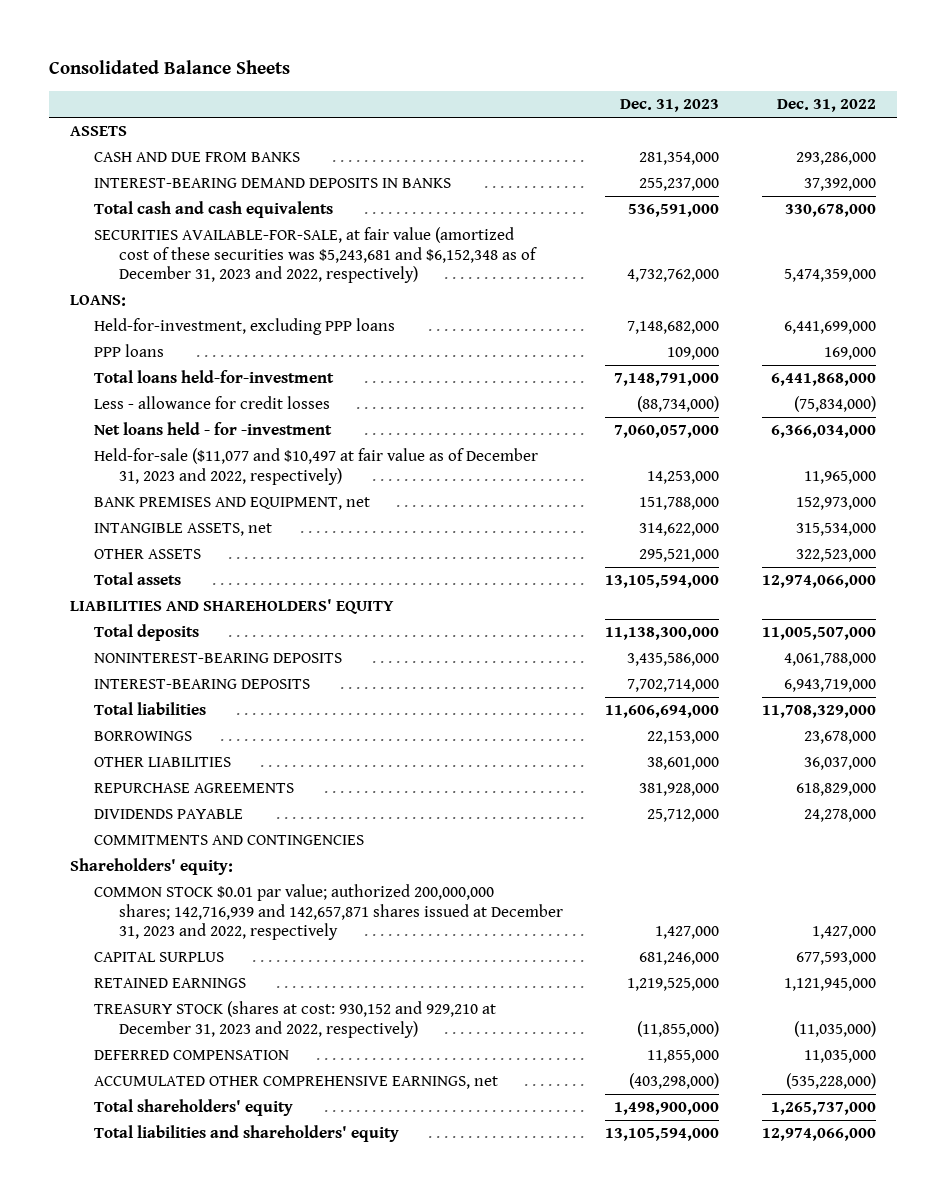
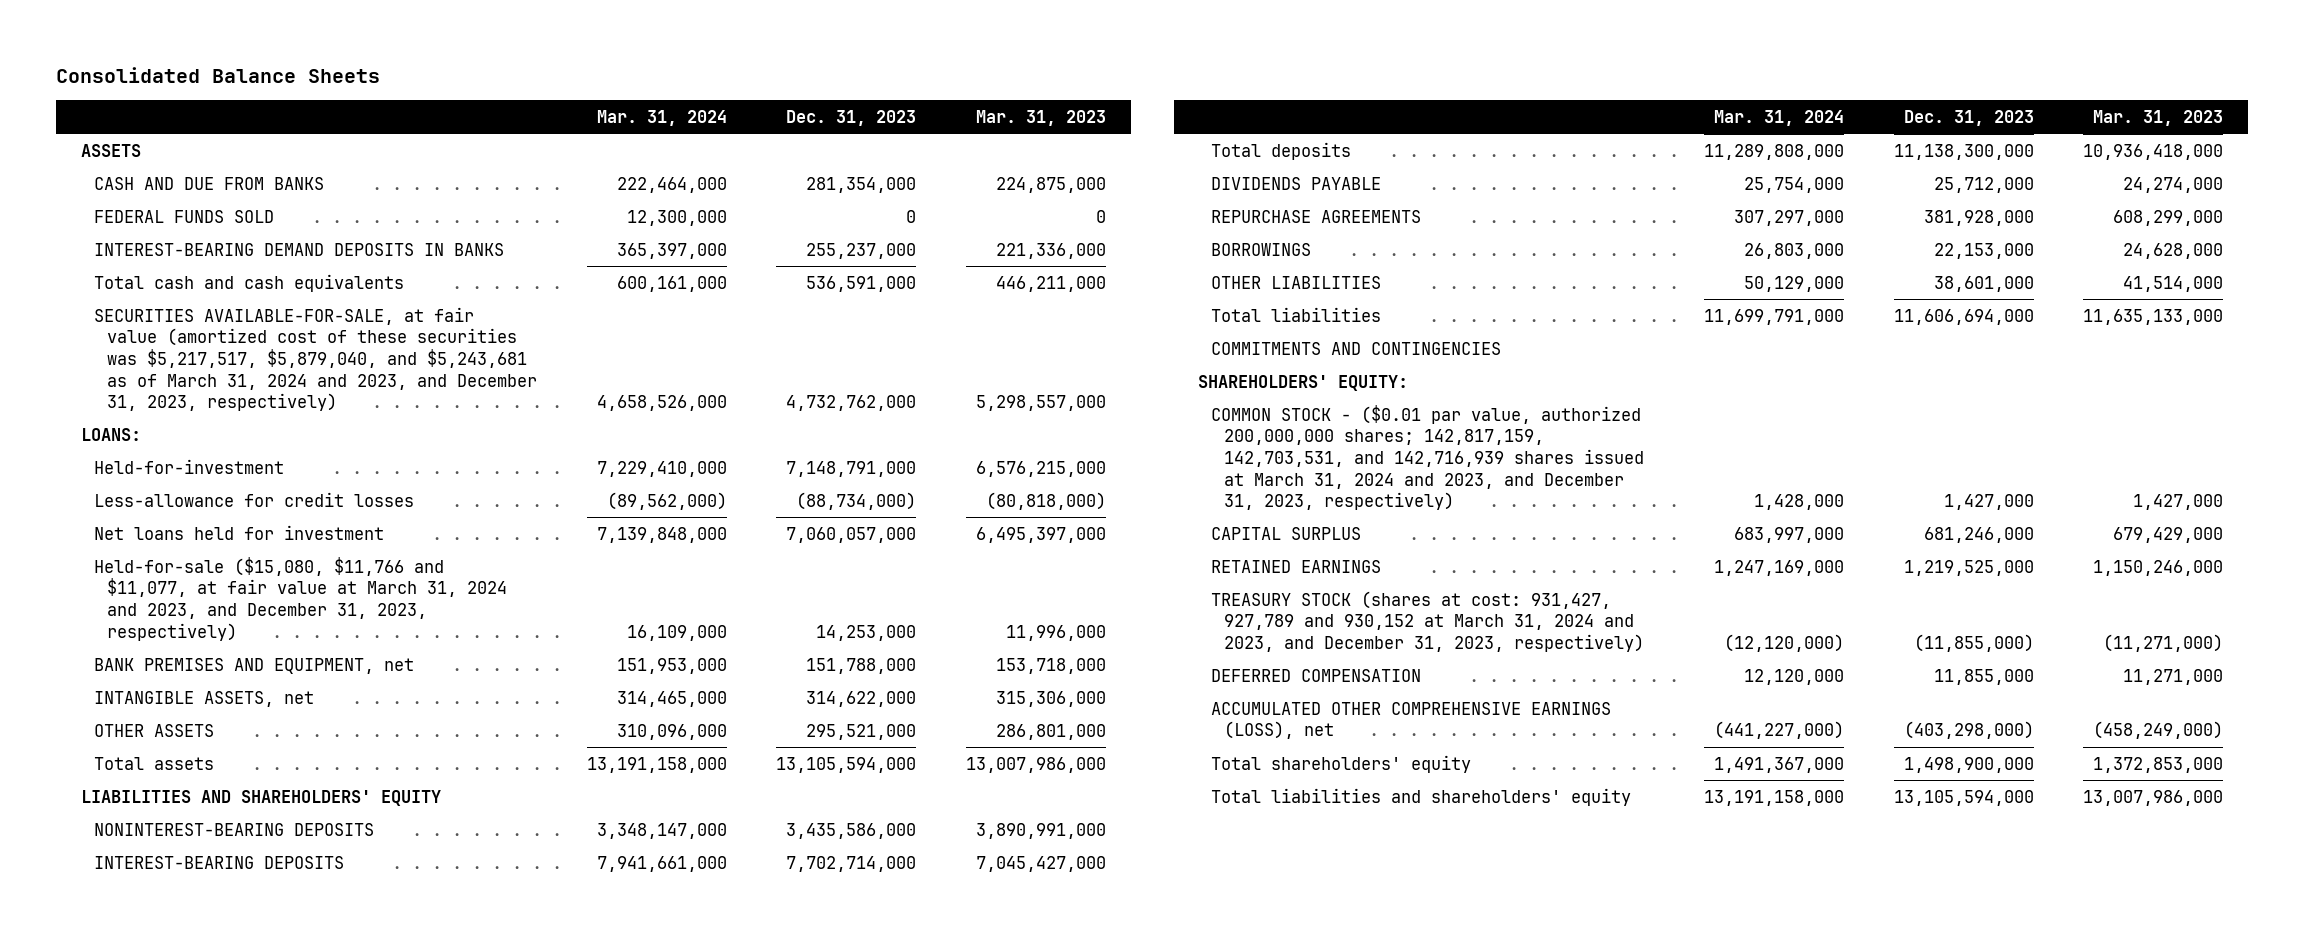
- | Dec. 31, 2023 | Dec. 31, 2022
+ | Mar. 31, 2024 | Dec. 31, 2023 | Mar. 31, 2023
+ FEDERAL FUNDS SOLD | 12,300,000 | 0 | 0
- SECURITIES AVAILABLE-FOR-SALE, at fair value (amortized cost of these securities was $5,243,681 and $6,152,348 as of December 31, 2023 and 2022, respectively) | 4,732,762,000 | 5,474,359,000
+ SECURITIES AVAILABLE-FOR-SALE, at fair value (amortized cost of these securities was $5,217,517, $5,879,040, and $5,243,681 as of March 31, 2024 and 2023, and December 31, 2023, respectively) | 4,658,526,000 | 4,732,762,000 | 5,298,557,000
- Held-for-investment, excluding PPP loans | 7,148,682,000 | 6,441,699,000
- PPP loans | 109,000 | 169,000
- Total loans held-for-investment | 7,148,791,000 | 6,441,868,000
- Less - allowance for credit losses | (88,734,000) | (75,834,000)
- Net loans held - for -investment | 7,060,057,000 | 6,366,034,000
- Held-for-sale ($11,077 and $10,497 at fair value as of December 31, 2023 and 2022, respectively) | 14,253,000 | 11,965,000
+ Held-for-investment | 7,229,410,000 | 7,148,791,000 | 6,576,215,000
+ Less-allowance for credit losses | (89,562,000) | (88,734,000) | (80,818,000)
+ Net loans held for investment | 7,139,848,000 | 7,060,057,000 | 6,495,397,000
+ Held-for-sale ($15,080, $11,766 and $11,077, at fair value at March 31, 2024 and 2023, and December 31, 2023, respectively) | 16,109,000 | 14,253,000 | 11,996,000
moved down: Total deposits | 11,289,808,000 | 11,138,300,000 | 10,936,418,000
moved up: DIVIDENDS PAYABLE | 25,754,000 | 25,712,000 | 24,274,000
moved up: REPURCHASE AGREEMENTS | 307,297,000 | 381,928,000 | 608,299,000
moved down: Total liabilities | 11,699,791,000 | 11,606,694,000 | 11,635,133,000
- Shareholders' equity:
- COMMON STOCK $0.01 par value; authorized 200,000,000 shares; 142,716,939 and 142,657,871 shares issued at December 31, 2023 and 2022, respectively | 1,427,000 | 1,427,000
+ SHAREHOLDERS' EQUITY:
+ COMMON STOCK - ($0.01 par value, authorized 200,000,000 shares; 142,817,159, 142,703,531, and 142,716,939 shares issued at March 31, 2024 and 2023, and December 31, 2023, respectively) | 1,428,000 | 1,427,000 | 1,427,000
- TREASURY STOCK (shares at cost: 930,152 and 929,210 at December 31, 2023 and 2022, respectively) | (11,855,000) | (11,035,000)
+ TREASURY STOCK (shares at cost: 931,427, 927,789 and 930,152 at March 31, 2024 and 2023, and December 31, 2023, respectively) | (12,120,000) | (11,855,000) | (11,271,000)
- ACCUMULATED OTHER COMPREHENSIVE EARNINGS, net | (403,298,000) | (535,228,000)
+ ACCUMULATED OTHER COMPREHENSIVE EARNINGS (LOSS), net | (441,227,000) | (403,298,000) | (458,249,000)

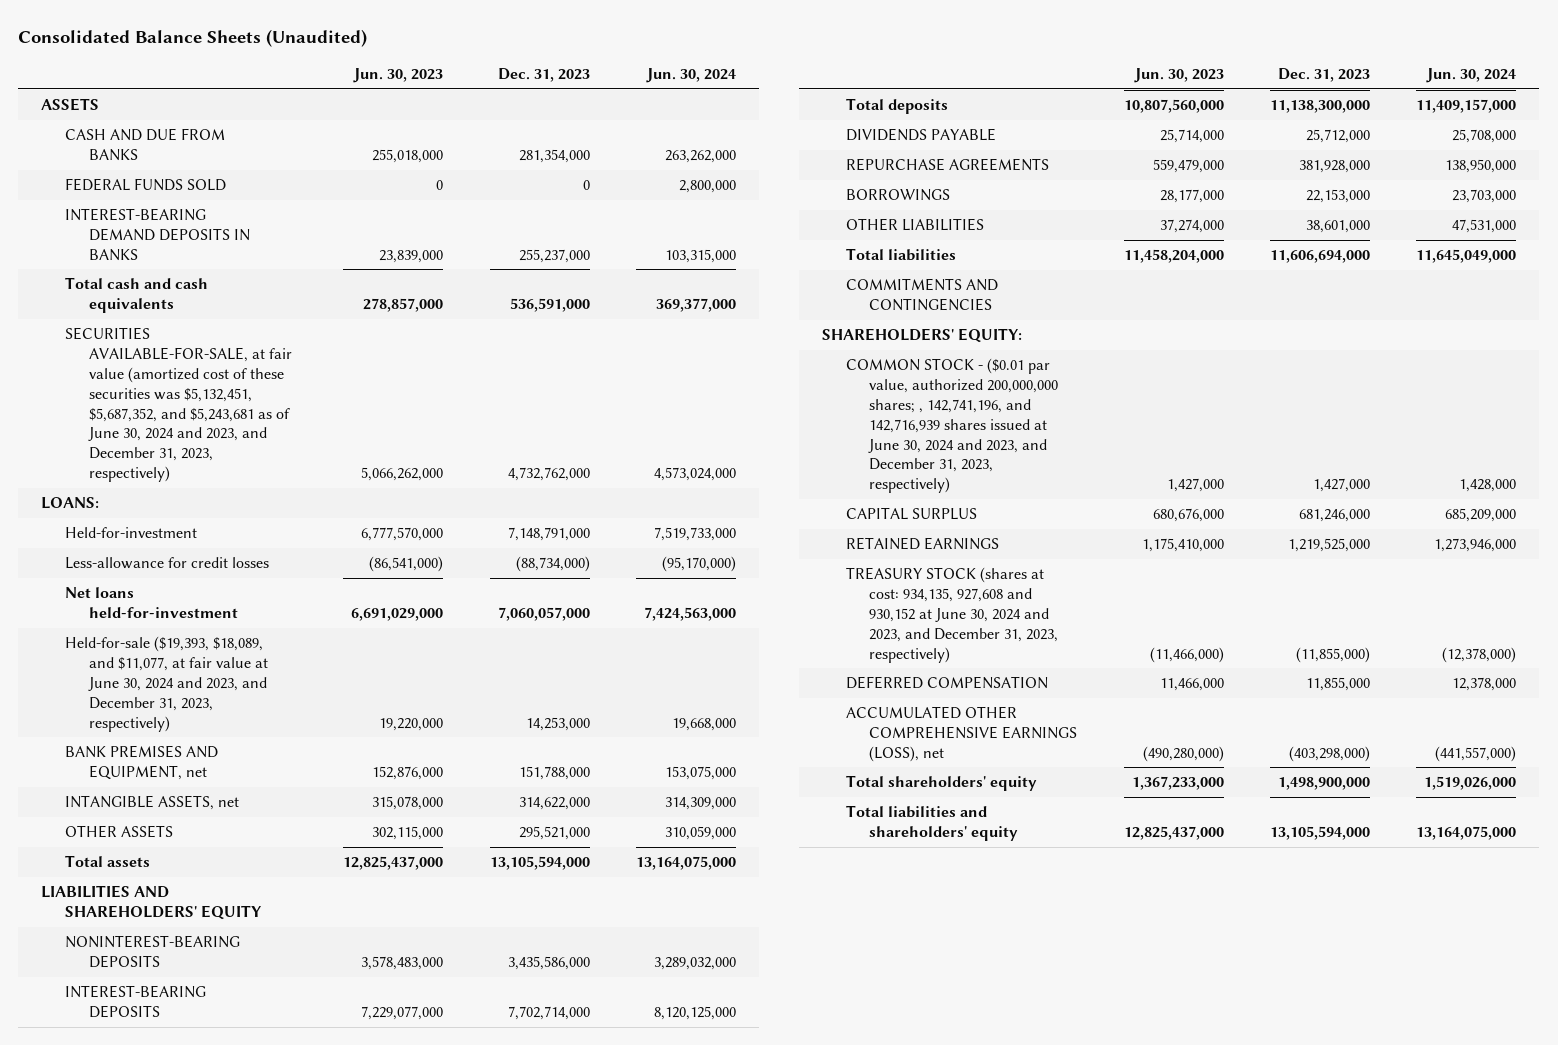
- Consolidated Balance Sheets
+ Consolidated Balance Sheets (Unaudited)
- | Mar. 31, 2024 | Dec. 31, 2023 | Mar. 31, 2023
+ | Jun. 30, 2023 | Dec. 31, 2023 | Jun. 30, 2024
- SECURITIES AVAILABLE-FOR-SALE, at fair value (amortized cost of these securities was $5,217,517, $5,879,040, and $5,243,681 as of March 31, 2024 and 2023, and December 31, 2023, respectively) | 4,658,526,000 | 4,732,762,000 | 5,298,557,000
+ SECURITIES AVAILABLE-FOR-SALE, at fair value (amortized cost of these securities was $5,132,451, $5,687,352, and $5,243,681 as of June 30, 2024 and 2023, and December 31, 2023, respectively) | 5,066,262,000 | 4,732,762,000 | 4,573,024,000
- Net loans held for investment | 7,139,848,000 | 7,060,057,000 | 6,495,397,000
- Held-for-sale ($15,080, $11,766 and $11,077, at fair value at March 31, 2024 and 2023, and December 31, 2023, respectively) | 16,109,000 | 14,253,000 | 11,996,000
+ Net loans held-for-investment | 6,691,029,000 | 7,060,057,000 | 7,424,563,000
+ Held-for-sale ($19,393, $18,089, and $11,077, at fair value at June 30, 2024 and 2023, and December 31, 2023, respectively) | 19,220,000 | 14,253,000 | 19,668,000
- COMMON STOCK - ($0.01 par value, authorized 200,000,000 shares; 142,817,159, 142,703,531, and 142,716,939 shares issued at March 31, 2024 and 2023, and December 31, 2023, respectively) | 1,428,000 | 1,427,000 | 1,427,000
+ COMMON STOCK - ($0.01 par value, authorized 200,000,000 shares; , 142,741,196, and 142,716,939 shares issued at June 30, 2024 and 2023, and December 31, 2023, respectively) | 1,427,000 | 1,427,000 | 1,428,000
- TREASURY STOCK (shares at cost: 931,427, 927,789 and 930,152 at March 31, 2024 and 2023, and December 31, 2023, respectively) | (12,120,000) | (11,855,000) | (11,271,000)
+ TREASURY STOCK (shares at cost: 934,135, 927,608 and 930,152 at June 30, 2024 and 2023, and December 31, 2023, respectively) | (11,466,000) | (11,855,000) | (12,378,000)

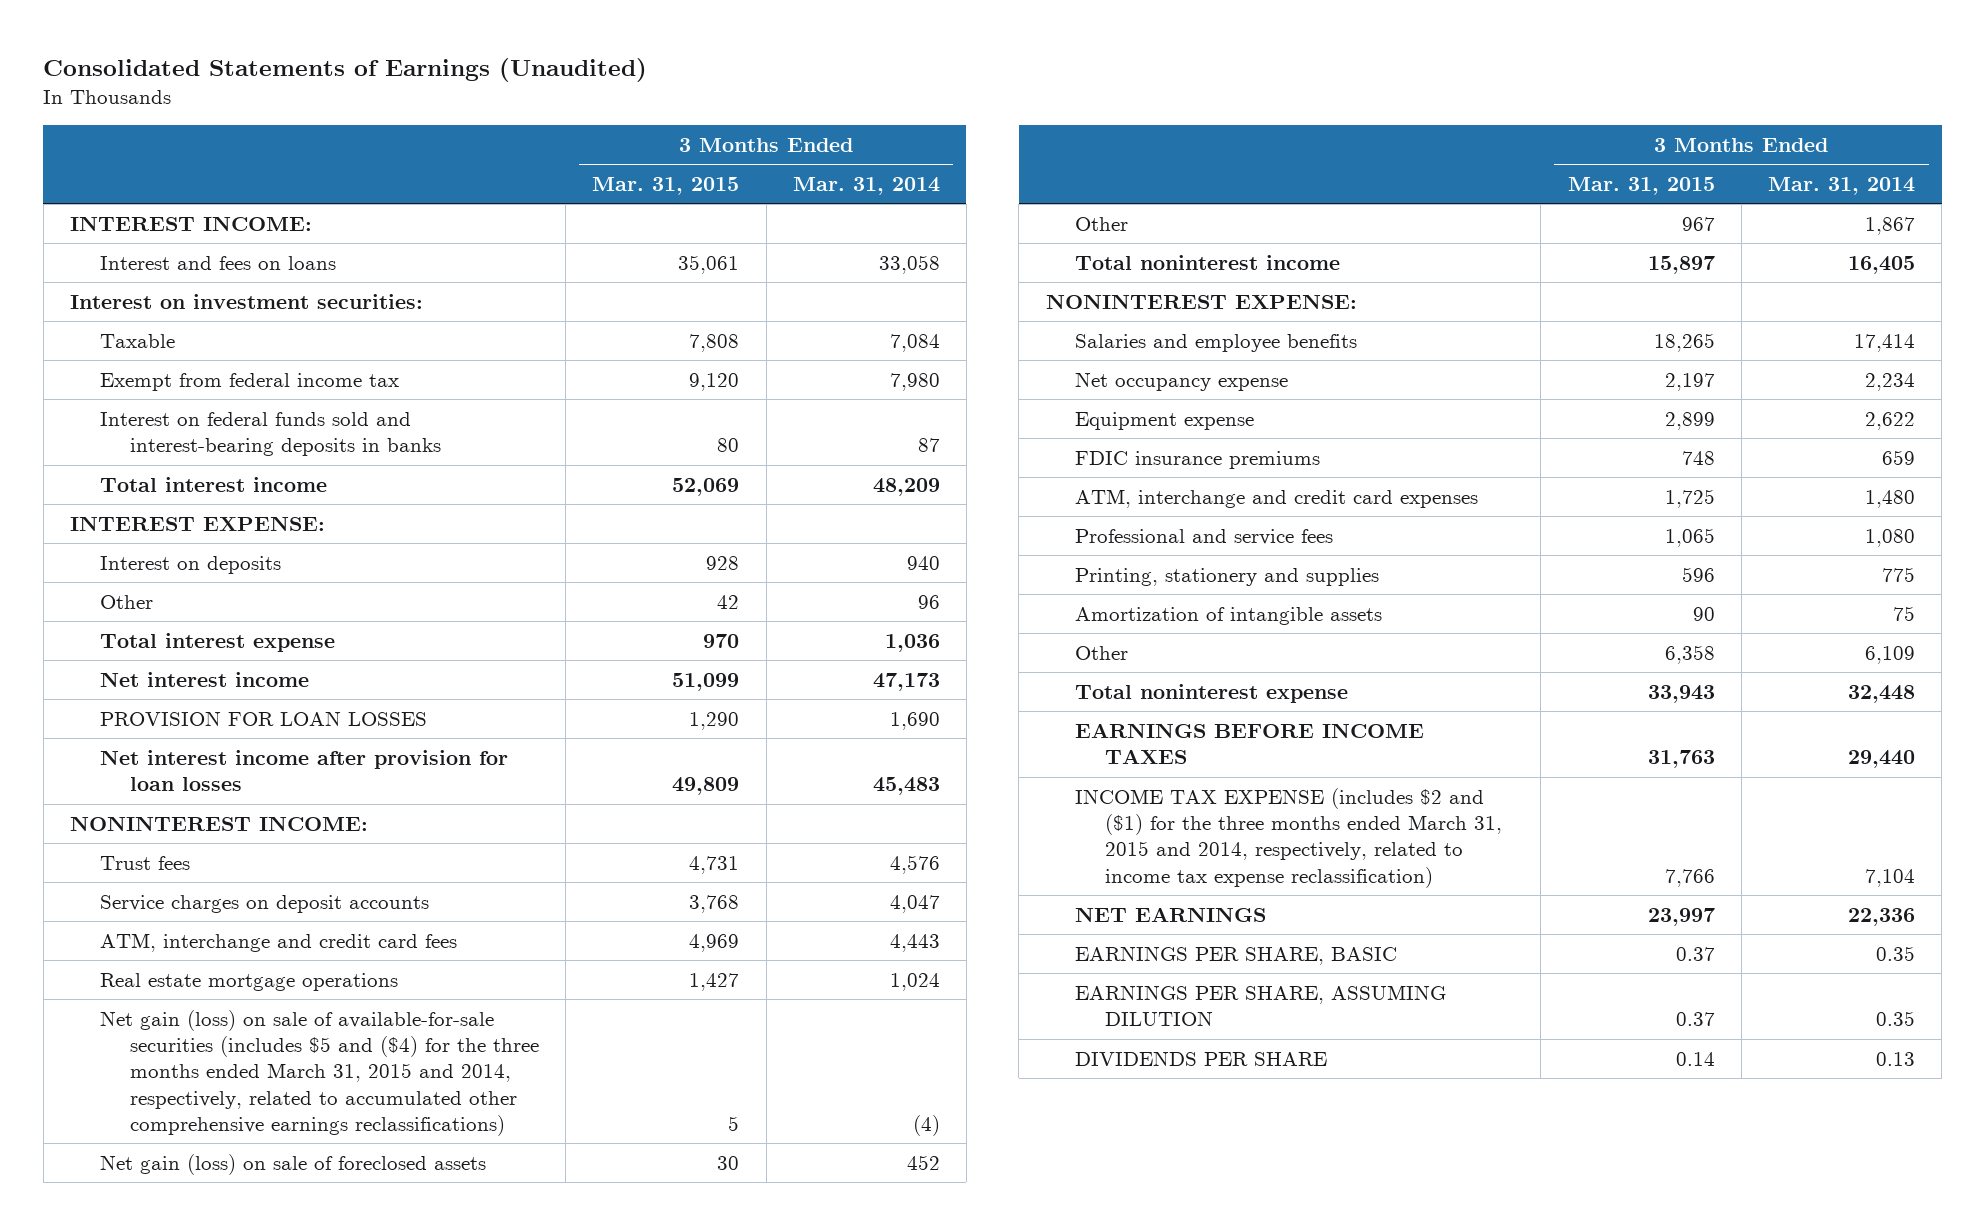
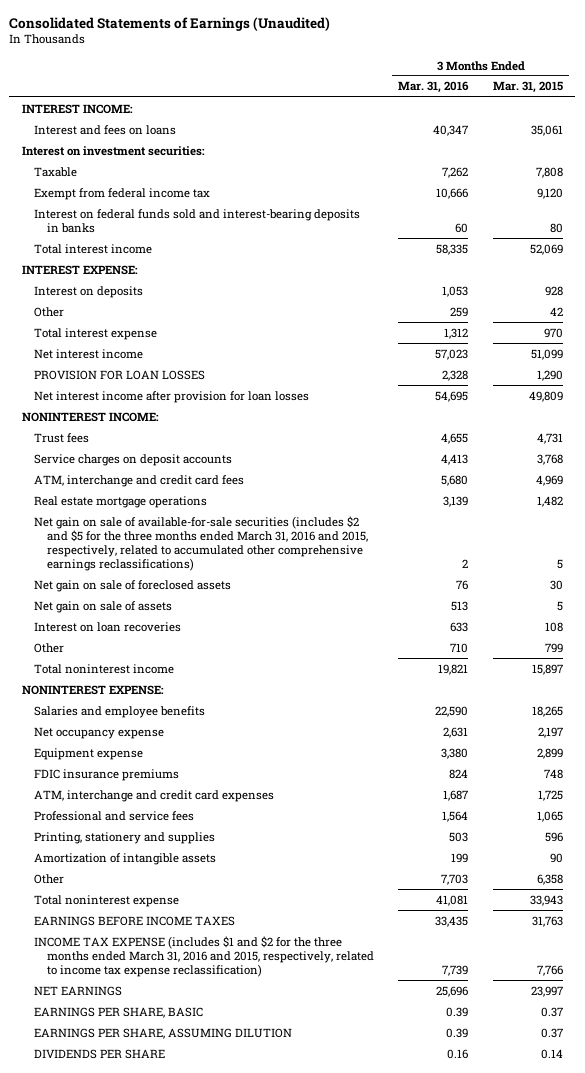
- | 3 Months Ended Mar. 31, 2015 | 3 Months Ended Mar. 31, 2014
+ | 3 Months Ended Mar. 31, 2016 | 3 Months Ended Mar. 31, 2015
- Real estate mortgage operations | 1,427 | 1,024
- Net gain (loss) on sale of available-for-sale securities (includes $5 and ($4) for the three months ended March 31, 2015 and 2014, respectively, related to accumulated other comprehensive earnings reclassifications) | 5 | (4)
- Net gain (loss) on sale of foreclosed assets | 30 | 452
- Other | 967 | 1,867
+ Real estate mortgage operations | 3,139 | 1,482
+ Net gain on sale of available-for-sale securities (includes $2 and $5 for the three months ended March 31, 2016 and 2015, respectively, related to accumulated other comprehensive earnings reclassifications) | 2 | 5
+ Net gain on sale of foreclosed assets | 76 | 30
+ Net gain on sale of assets | 513 | 5
+ Interest on loan recoveries | 633 | 108
+ Other | 710 | 799
- INCOME TAX EXPENSE (includes $2 and ($1) for the three months ended March 31, 2015 and 2014, respectively, related to income tax expense reclassification) | 7,766 | 7,104
+ INCOME TAX EXPENSE (includes $1 and $2 for the three months ended March 31, 2016 and 2015, respectively, related to income tax expense reclassification) | 7,739 | 7,766

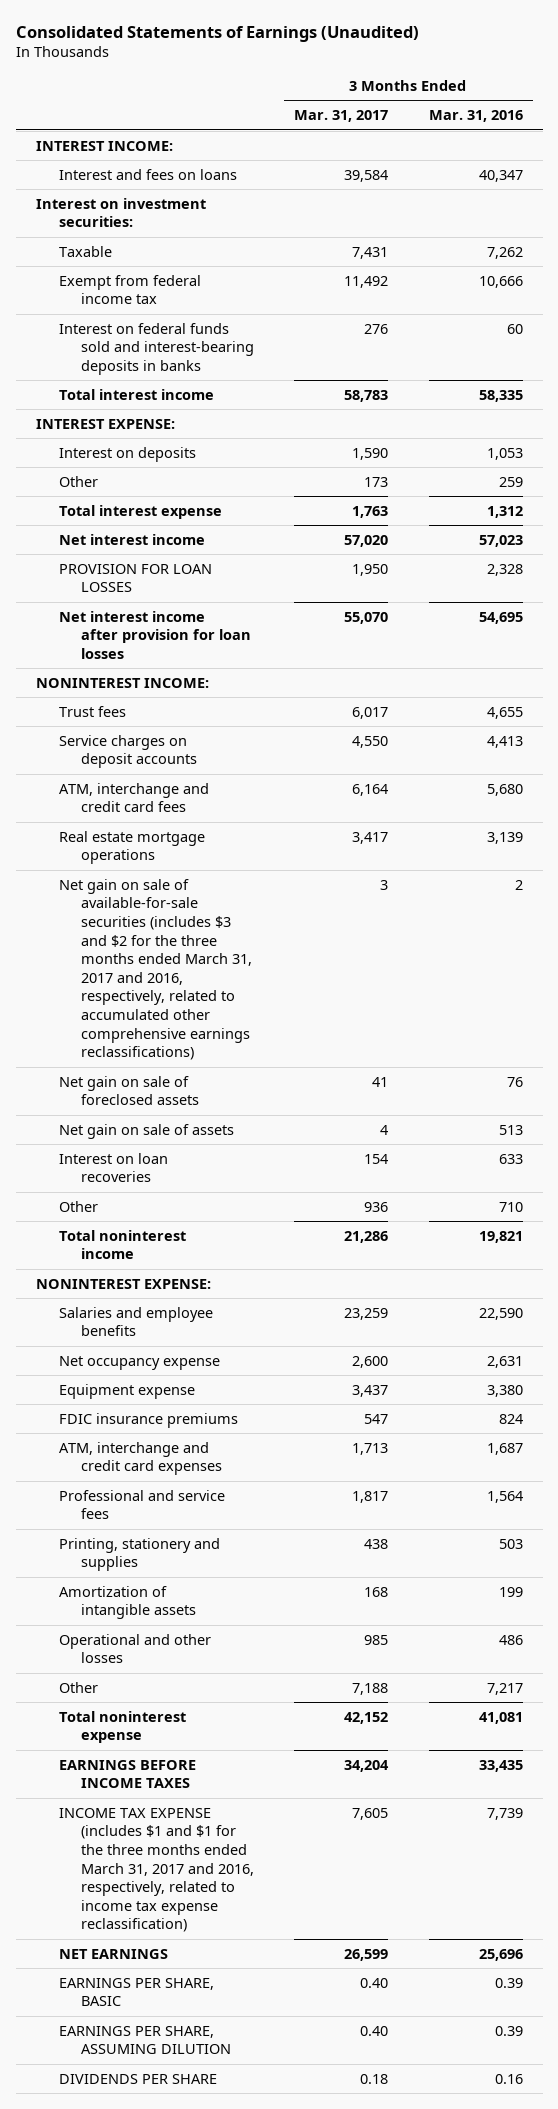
- | 3 Months Ended Mar. 31, 2016 | 3 Months Ended Mar. 31, 2015
+ | 3 Months Ended Mar. 31, 2017 | 3 Months Ended Mar. 31, 2016
- Net gain on sale of available-for-sale securities (includes $2 and $5 for the three months ended March 31, 2016 and 2015, respectively, related to accumulated other comprehensive earnings reclassifications) | 2 | 5
+ Net gain on sale of available-for-sale securities (includes $3 and $2 for the three months ended March 31, 2017 and 2016, respectively, related to accumulated other comprehensive earnings reclassifications) | 3 | 2
- Other | 7,703 | 6,358
+ Operational and other losses | 985 | 486
+ Other | 7,188 | 7,217
- INCOME TAX EXPENSE (includes $1 and $2 for the three months ended March 31, 2016 and 2015, respectively, related to income tax expense reclassification) | 7,739 | 7,766
+ INCOME TAX EXPENSE (includes $1 and $1 for the three months ended March 31, 2017 and 2016, respectively, related to income tax expense reclassification) | 7,605 | 7,739

